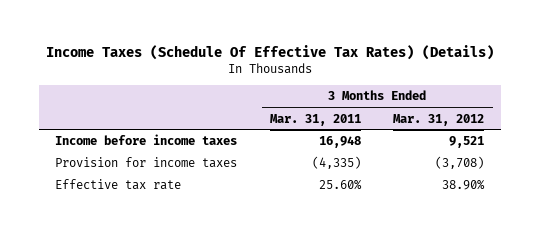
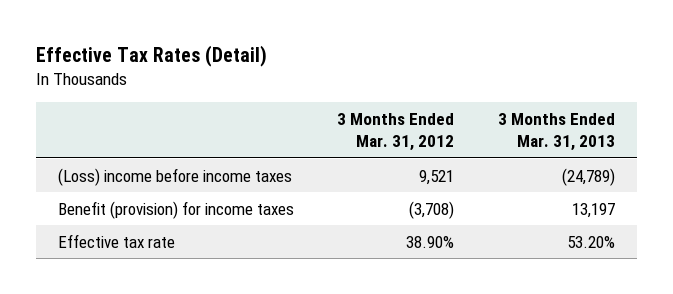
- Income Taxes (Schedule Of Effective Tax Rates) (Details)
+ Effective Tax Rates (Detail)
- | 3 Months Ended Mar. 31, 2011 | 3 Months Ended Mar. 31, 2012
+ | 3 Months Ended Mar. 31, 2012 | 3 Months Ended Mar. 31, 2013
- Income before income taxes | 16,948 | 9,521
- Provision for income taxes | (4,335) | (3,708)
+ (Loss) income before income taxes | 9,521 | (24,789)
+ Benefit (provision) for income taxes | (3,708) | 13,197

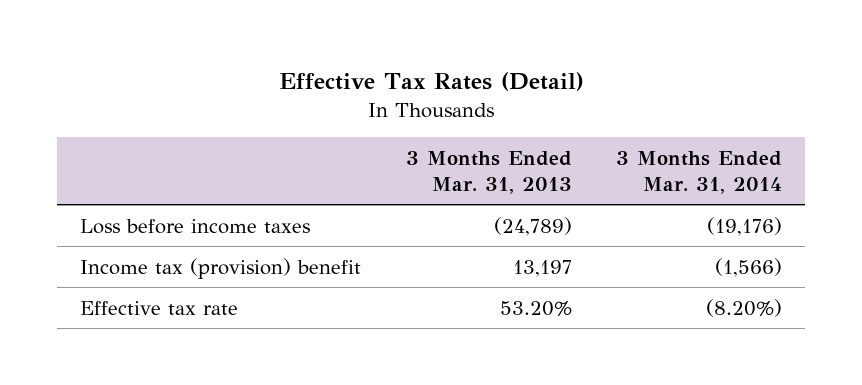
- | 3 Months Ended Mar. 31, 2012 | 3 Months Ended Mar. 31, 2013
+ | 3 Months Ended Mar. 31, 2013 | 3 Months Ended Mar. 31, 2014
- (Loss) income before income taxes | 9,521 | (24,789)
- Benefit (provision) for income taxes | (3,708) | 13,197
+ Loss before income taxes | (24,789) | (19,176)
+ Income tax (provision) benefit | 13,197 | (1,566)

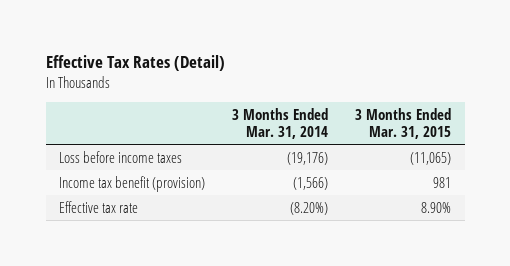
- | 3 Months Ended Mar. 31, 2013 | 3 Months Ended Mar. 31, 2014
+ | 3 Months Ended Mar. 31, 2014 | 3 Months Ended Mar. 31, 2015
- Income tax (provision) benefit | 13,197 | (1,566)
+ Income tax benefit (provision) | (1,566) | 981

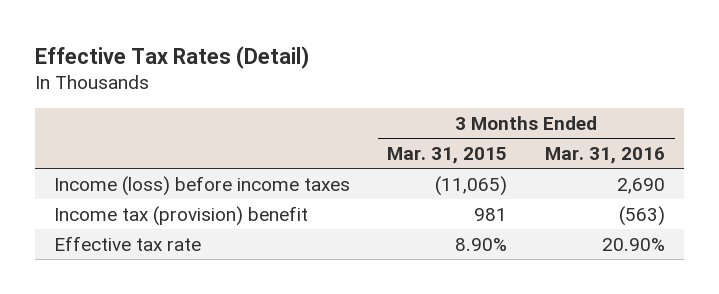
- | 3 Months Ended Mar. 31, 2014 | 3 Months Ended Mar. 31, 2015
+ | 3 Months Ended Mar. 31, 2015 | 3 Months Ended Mar. 31, 2016
- Loss before income taxes | (19,176) | (11,065)
- Income tax benefit (provision) | (1,566) | 981
+ Income (loss) before income taxes | (11,065) | 2,690
+ Income tax (provision) benefit | 981 | (563)

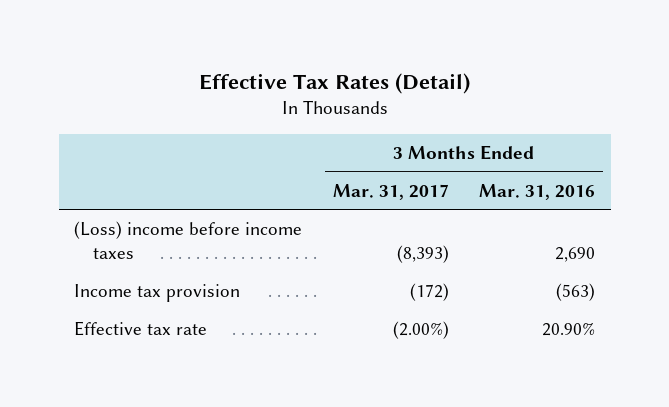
- | 3 Months Ended Mar. 31, 2015 | 3 Months Ended Mar. 31, 2016
+ | 3 Months Ended Mar. 31, 2017 | 3 Months Ended Mar. 31, 2016
- Income (loss) before income taxes | (11,065) | 2,690
- Income tax (provision) benefit | 981 | (563)
+ (Loss) income before income taxes | (8,393) | 2,690
+ Income tax provision | (172) | (563)

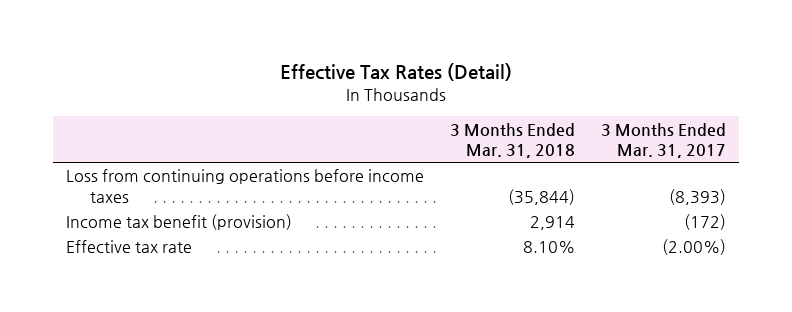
- | 3 Months Ended Mar. 31, 2017 | 3 Months Ended Mar. 31, 2016
+ | 3 Months Ended Mar. 31, 2018 | 3 Months Ended Mar. 31, 2017
- (Loss) income before income taxes | (8,393) | 2,690
- Income tax provision | (172) | (563)
+ Loss from continuing operations before income taxes | (35,844) | (8,393)
+ Income tax benefit (provision) | 2,914 | (172)

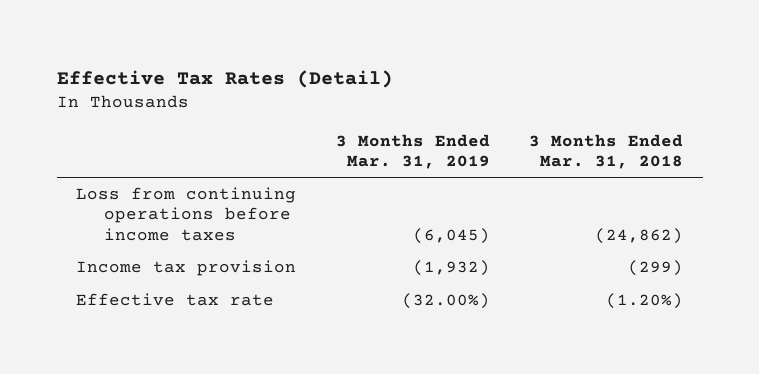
- | 3 Months Ended Mar. 31, 2018 | 3 Months Ended Mar. 31, 2017
+ | 3 Months Ended Mar. 31, 2019 | 3 Months Ended Mar. 31, 2018
- Loss from continuing operations before income taxes | (35,844) | (8,393)
- Income tax benefit (provision) | 2,914 | (172)
- Effective tax rate | 8.10% | (2.00%)
+ Loss from continuing operations before income taxes | (6,045) | (24,862)
+ Income tax provision | (1,932) | (299)
+ Effective tax rate | (32.00%) | (1.20%)

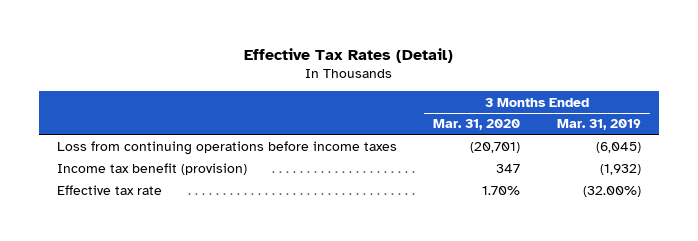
- | 3 Months Ended Mar. 31, 2019 | 3 Months Ended Mar. 31, 2018
+ | 3 Months Ended Mar. 31, 2020 | 3 Months Ended Mar. 31, 2019
- Income tax provision | (1,932) | (299)
+ Income tax benefit (provision) | 347 | (1,932)

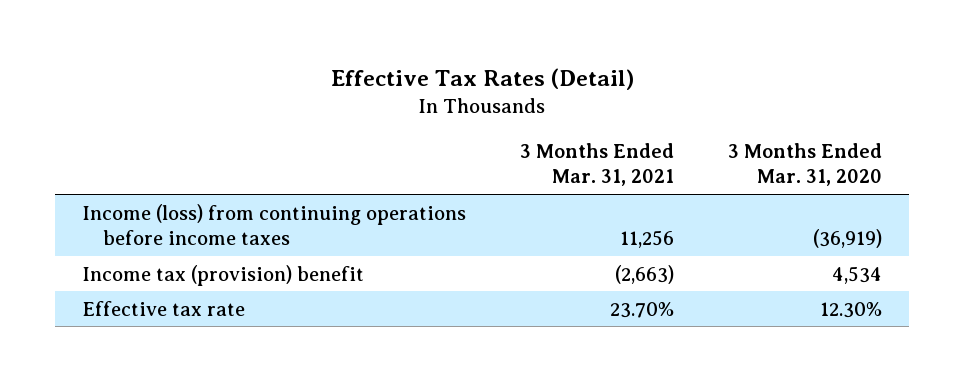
- | 3 Months Ended Mar. 31, 2020 | 3 Months Ended Mar. 31, 2019
+ | 3 Months Ended Mar. 31, 2021 | 3 Months Ended Mar. 31, 2020
- Loss from continuing operations before income taxes | (20,701) | (6,045)
- Income tax benefit (provision) | 347 | (1,932)
- Effective tax rate | 1.70% | (32.00%)
+ Income (loss) from continuing operations before income taxes | 11,256 | (36,919)
+ Income tax (provision) benefit | (2,663) | 4,534
+ Effective tax rate | 23.70% | 12.30%

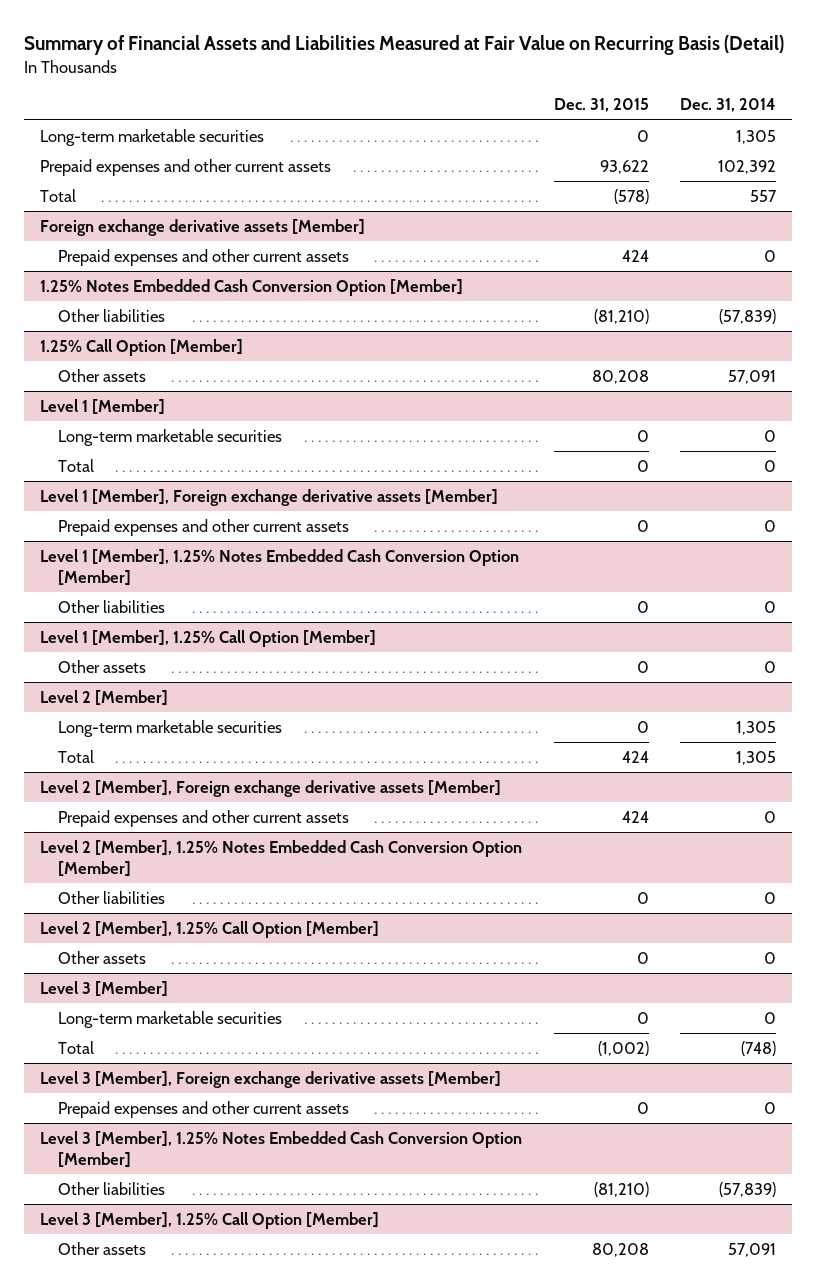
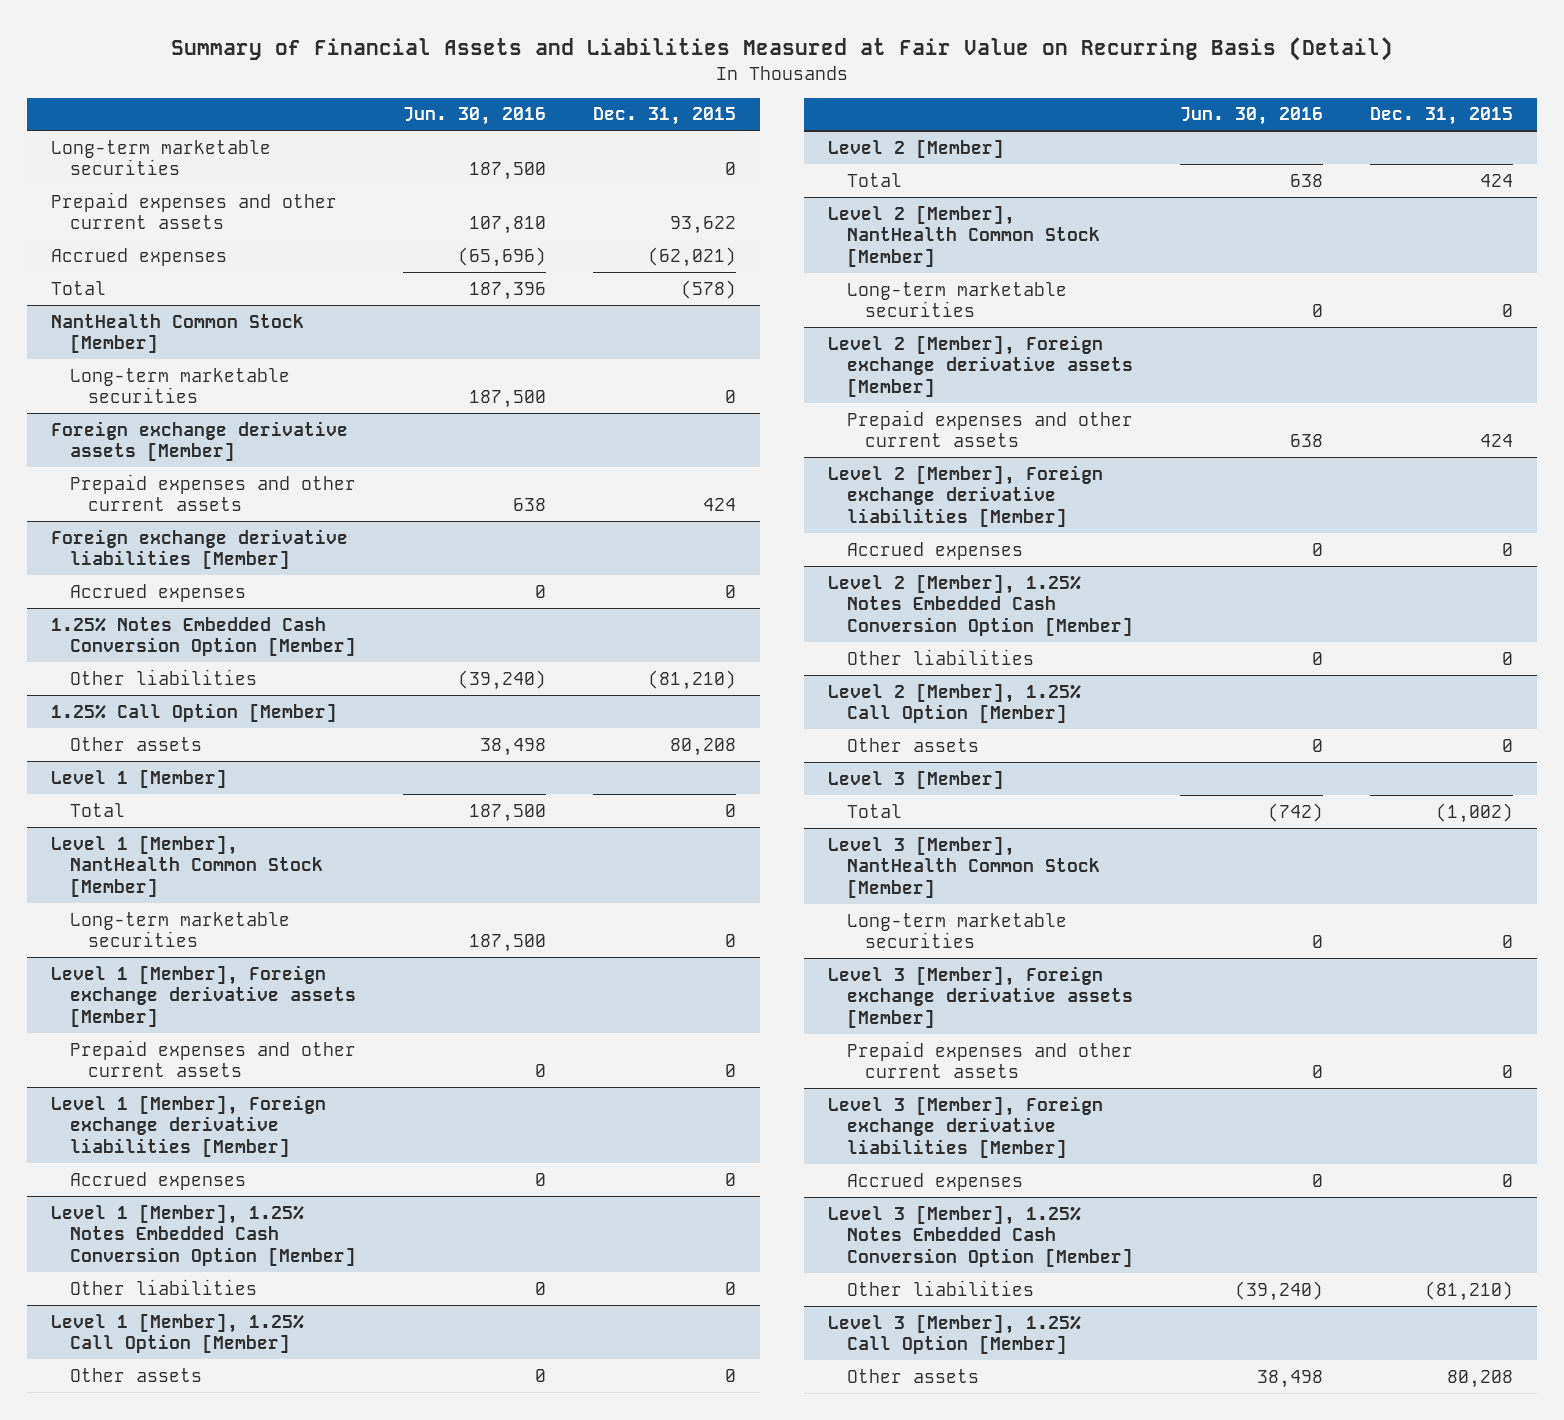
- | Dec. 31, 2015 | Dec. 31, 2014
+ | Jun. 30, 2016 | Dec. 31, 2015
+ Accrued expenses | (65,696) | (62,021)
+ NantHealth Common Stock [Member]
+ Long-term marketable securities | 187,500 | 0
+ Foreign exchange derivative liabilities [Member]
+ Accrued expenses | 0 | 0
@ Level 1 [Member]
- Long-term marketable securities | 0 | 0
+ Level 1 [Member], NantHealth Common Stock [Member]
+ Long-term marketable securities | 187,500 | 0
+ Level 1 [Member], Foreign exchange derivative liabilities [Member]
+ Accrued expenses | 0 | 0
@ Level 2 [Member]
- Long-term marketable securities | 0 | 1,305
+ Level 2 [Member], NantHealth Common Stock [Member]
+ Long-term marketable securities | 0 | 0
+ Level 2 [Member], Foreign exchange derivative liabilities [Member]
+ Accrued expenses | 0 | 0
@ Level 3 [Member]
- Long-term marketable securities | 0 | 0
+ Level 3 [Member], NantHealth Common Stock [Member]
+ Long-term marketable securities | 0 | 0
+ Level 3 [Member], Foreign exchange derivative liabilities [Member]
+ Accrued expenses | 0 | 0

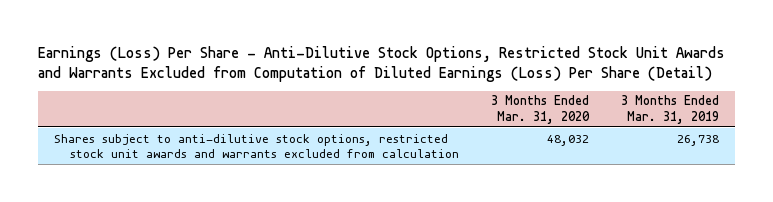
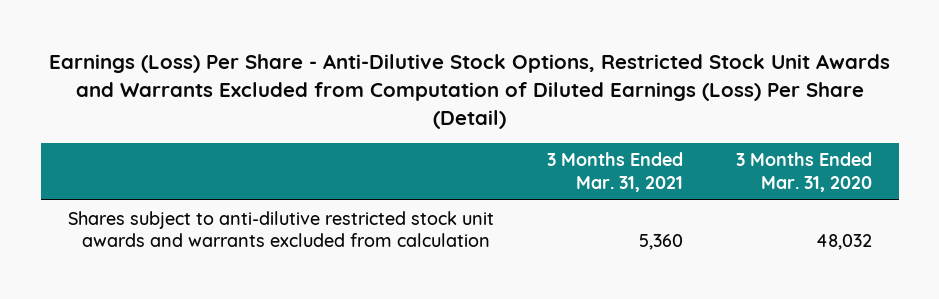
- | 3 Months Ended Mar. 31, 2020 | 3 Months Ended Mar. 31, 2019
+ | 3 Months Ended Mar. 31, 2021 | 3 Months Ended Mar. 31, 2020
- Shares subject to anti-dilutive stock options, restricted stock unit awards and warrants excluded from calculation | 48,032 | 26,738
+ Shares subject to anti-dilutive restricted stock unit awards and warrants excluded from calculation | 5,360 | 48,032

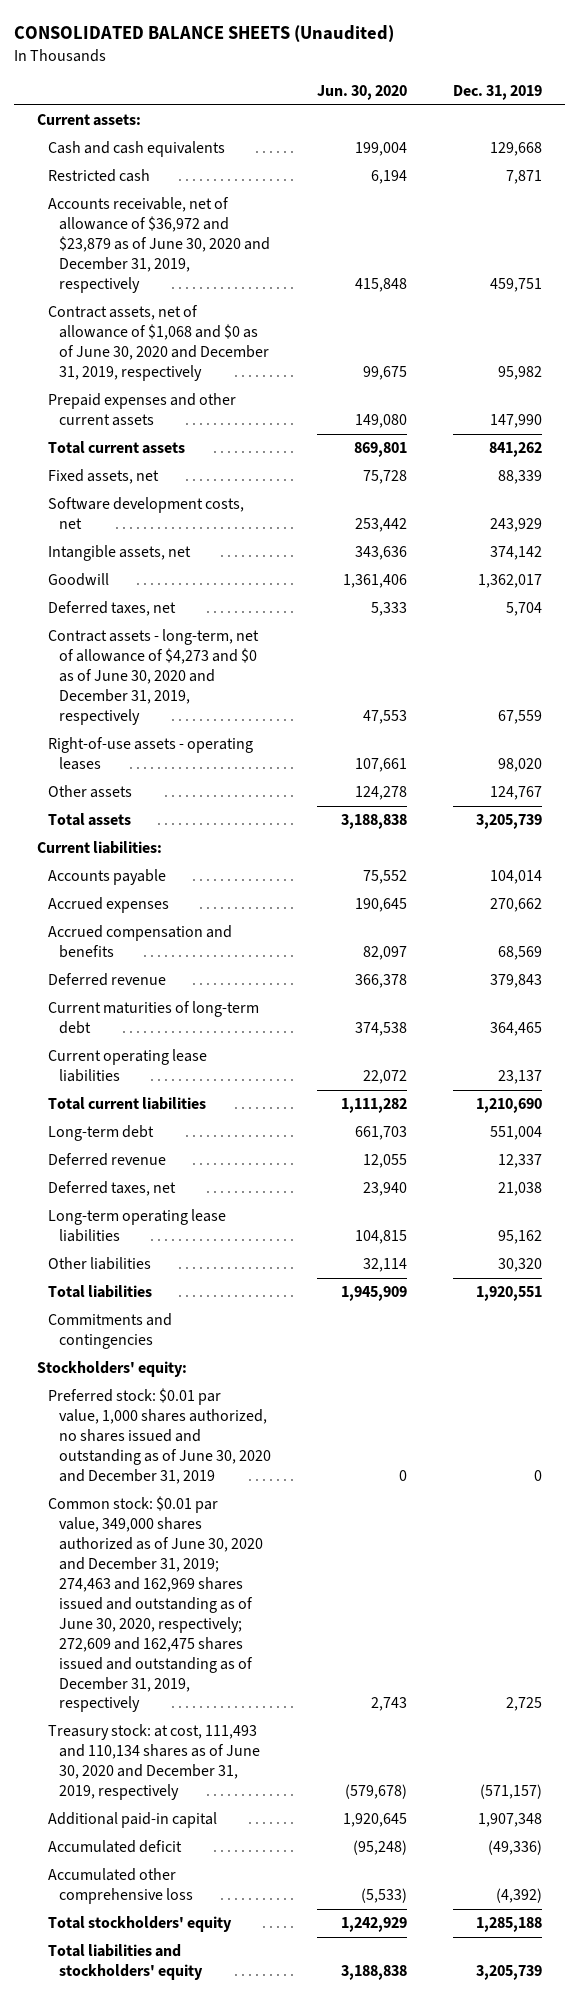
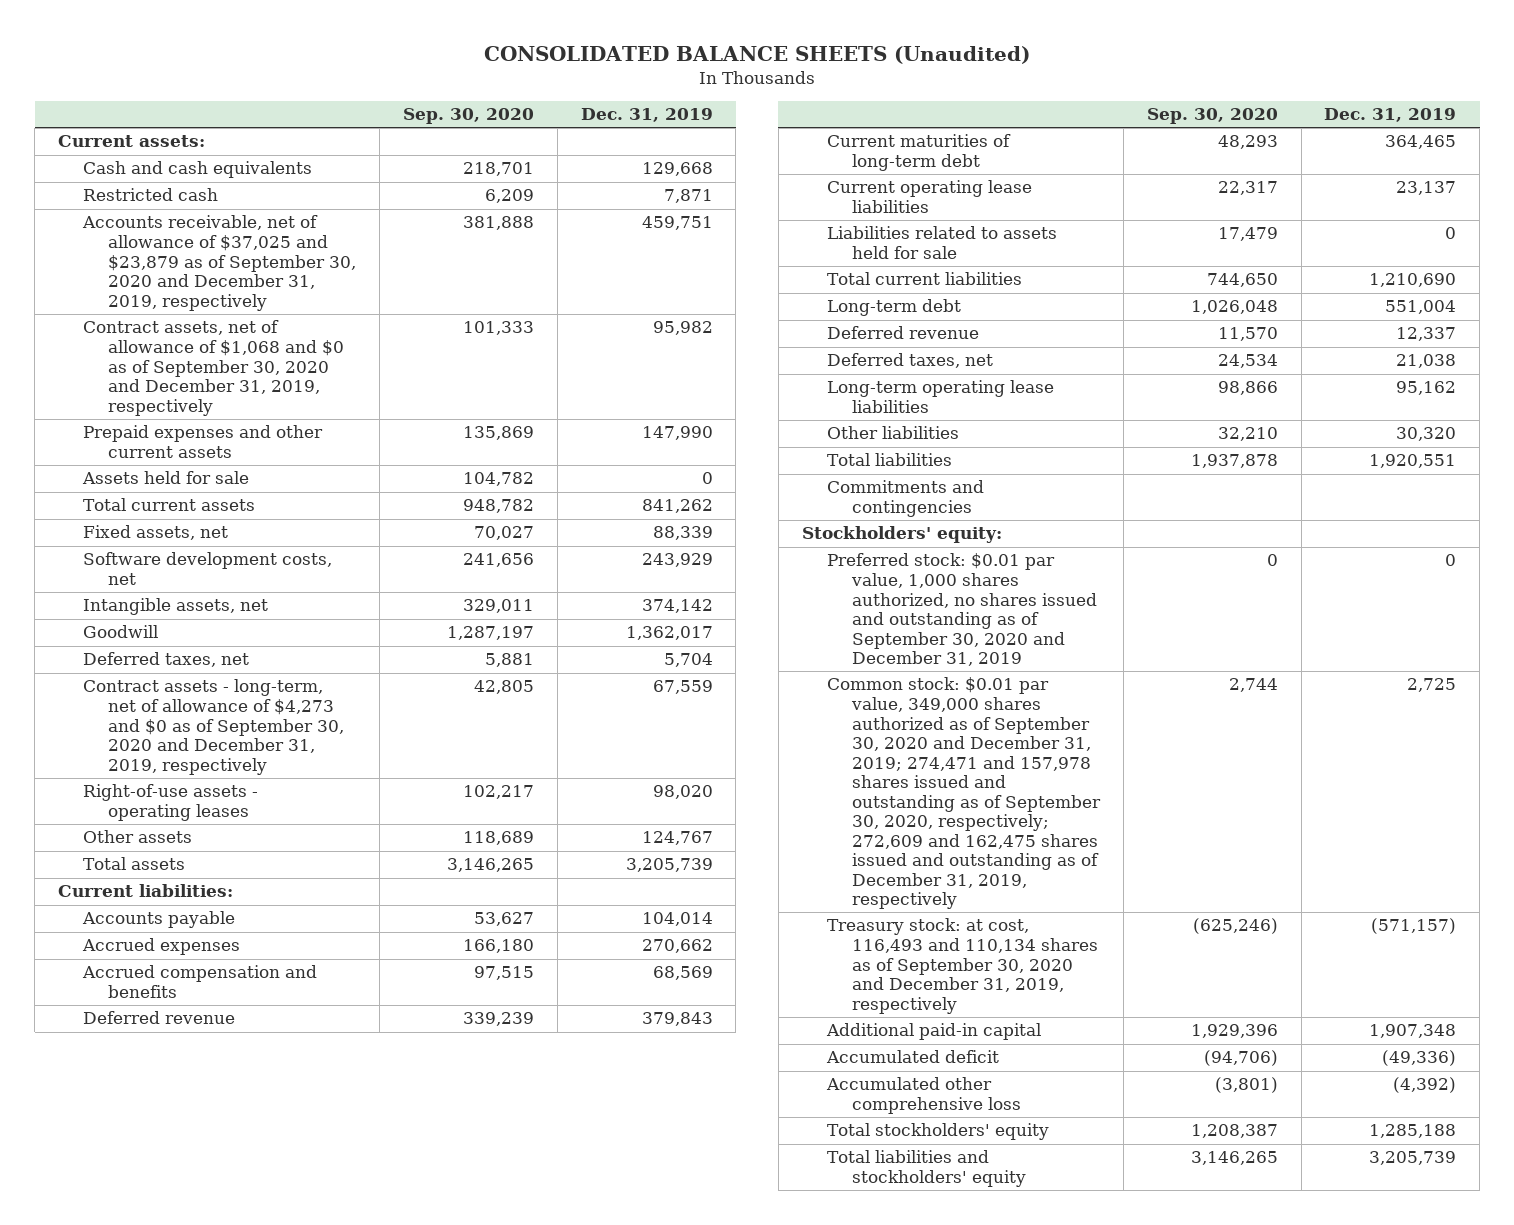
- | Jun. 30, 2020 | Dec. 31, 2019
+ | Sep. 30, 2020 | Dec. 31, 2019
- Accounts receivable, net of allowance of $36,972 and $23,879 as of June 30, 2020 and December 31, 2019, respectively | 415,848 | 459,751
- Contract assets, net of allowance of $1,068 and $0 as of June 30, 2020 and December 31, 2019, respectively | 99,675 | 95,982
+ Accounts receivable, net of allowance of $37,025 and $23,879 as of September 30, 2020 and December 31, 2019, respectively | 381,888 | 459,751
+ Contract assets, net of allowance of $1,068 and $0 as of September 30, 2020 and December 31, 2019, respectively | 101,333 | 95,982
+ Assets held for sale | 104,782 | 0
- Contract assets - long-term, net of allowance of $4,273 and $0 as of June 30, 2020 and December 31, 2019, respectively | 47,553 | 67,559
+ Contract assets - long-term, net of allowance of $4,273 and $0 as of September 30, 2020 and December 31, 2019, respectively | 42,805 | 67,559
+ Liabilities related to assets held for sale | 17,479 | 0
- Preferred stock: $0.01 par value, 1,000 shares authorized, no shares issued and outstanding as of June 30, 2020 and December 31, 2019 | 0 | 0
- Common stock: $0.01 par value, 349,000 shares authorized as of June 30, 2020 and December 31, 2019; 274,463 and 162,969 shares issued and outstanding as of June 30, 2020, respectively; 272,609 and 162,475 shares issued and outstanding as of December 31, 2019, respectively | 2,743 | 2,725
- Treasury stock: at cost, 111,493 and 110,134 shares as of June 30, 2020 and December 31, 2019, respectively | (579,678) | (571,157)
+ Preferred stock: $0.01 par value, 1,000 shares authorized, no shares issued and outstanding as of September 30, 2020 and December 31, 2019 | 0 | 0
+ Common stock: $0.01 par value, 349,000 shares authorized as of September 30, 2020 and December 31, 2019; 274,471 and 157,978 shares issued and outstanding as of September 30, 2020, respectively; 272,609 and 162,475 shares issued and outstanding as of December 31, 2019, respectively | 2,744 | 2,725
+ Treasury stock: at cost, 116,493 and 110,134 shares as of September 30, 2020 and December 31, 2019, respectively | (625,246) | (571,157)

